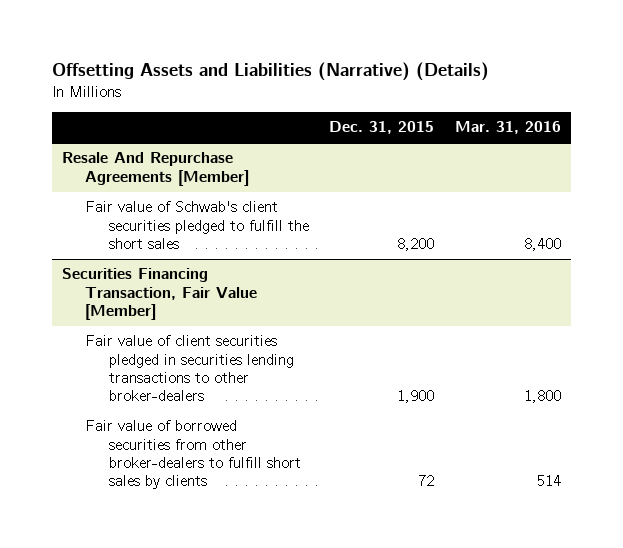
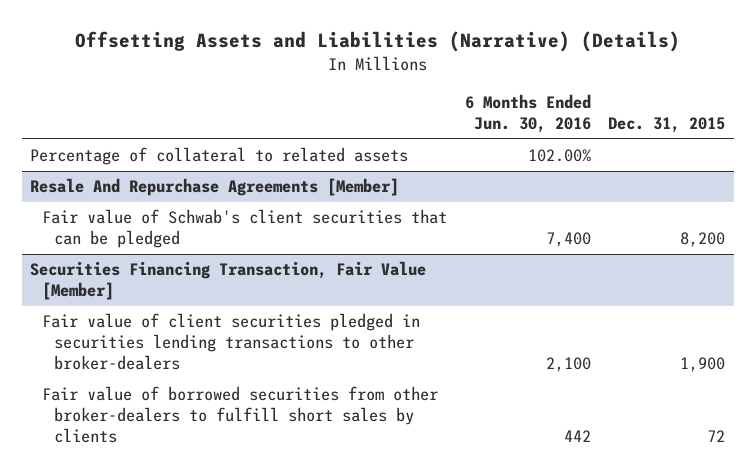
- | Dec. 31, 2015 | Mar. 31, 2016
+ | 6 Months Ended Jun. 30, 2016 | Dec. 31, 2015
+ Percentage of collateral to related assets | 102.00% |
@ Resale And Repurchase Agreements [Member]
- Fair value of Schwab's client securities pledged to fulfill the short sales | 8,200 | 8,400
+ Fair value of Schwab's client securities that can be pledged | 7,400 | 8,200

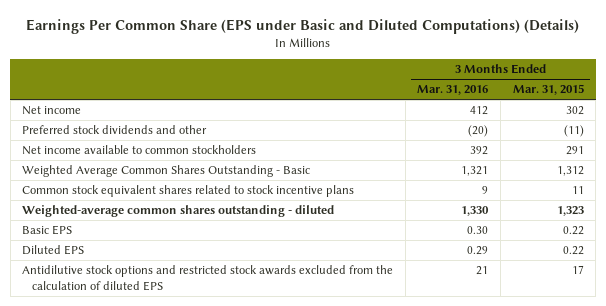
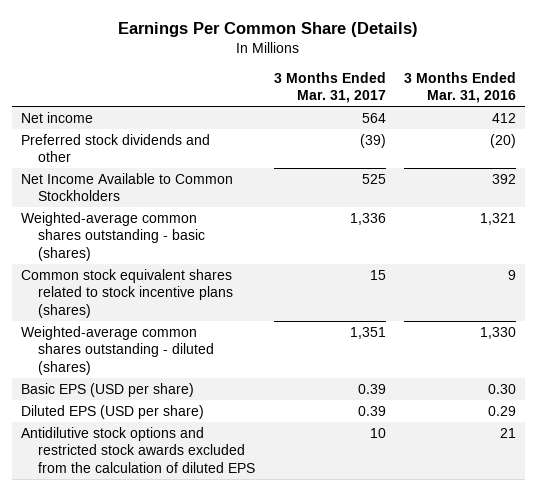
- Earnings Per Common Share (EPS under Basic and Diluted Computations) (Details)
+ Earnings Per Common Share (Details)
- | 3 Months Ended Mar. 31, 2016 | 3 Months Ended Mar. 31, 2015
+ | 3 Months Ended Mar. 31, 2017 | 3 Months Ended Mar. 31, 2016
- Net income available to common stockholders | 392 | 291
- Weighted Average Common Shares Outstanding - Basic | 1,321 | 1,312
- Common stock equivalent shares related to stock incentive plans | 9 | 11
- Weighted-average common shares outstanding - diluted | 1,330 | 1,323
- Basic EPS | 0.30 | 0.22
- Diluted EPS | 0.29 | 0.22
+ Net Income Available to Common Stockholders | 525 | 392
+ Weighted-average common shares outstanding - basic (shares) | 1,336 | 1,321
+ Common stock equivalent shares related to stock incentive plans (shares) | 15 | 9
+ Weighted-average common shares outstanding - diluted (shares) | 1,351 | 1,330
+ Basic EPS (USD per share) | 0.39 | 0.30
+ Diluted EPS (USD per share) | 0.39 | 0.29

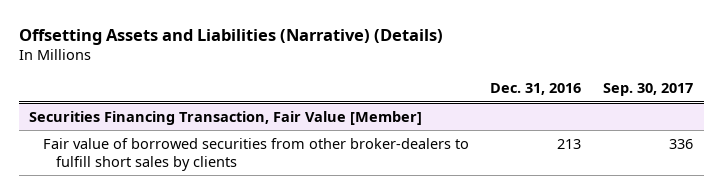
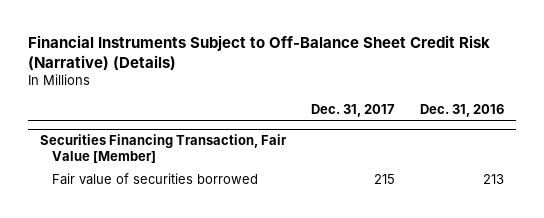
- Offsetting Assets and Liabilities (Narrative) (Details)
+ Financial Instruments Subject to Off-Balance Sheet Credit Risk (Narrative) (Details)
- | Dec. 31, 2016 | Sep. 30, 2017
+ | Dec. 31, 2017 | Dec. 31, 2016
@ Securities Financing Transaction, Fair Value [Member]
- Fair value of borrowed securities from other broker-dealers to fulfill short sales by clients | 213 | 336
+ Fair value of securities borrowed | 215 | 213

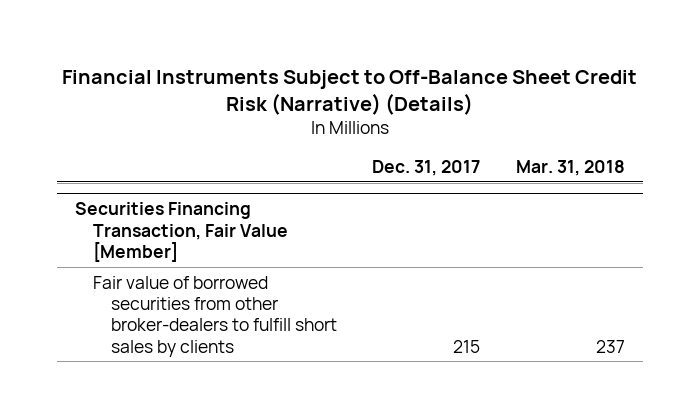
- | Dec. 31, 2017 | Dec. 31, 2016
+ | Dec. 31, 2017 | Mar. 31, 2018
@ Securities Financing Transaction, Fair Value [Member]
- Fair value of securities borrowed | 215 | 213
+ Fair value of borrowed securities from other broker-dealers to fulfill short sales by clients | 215 | 237

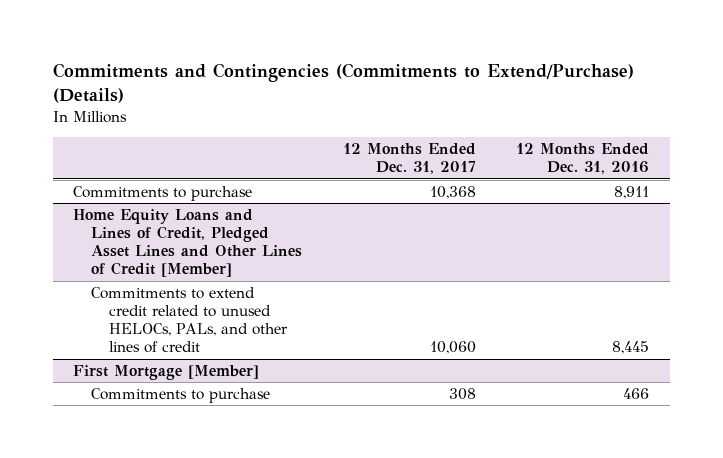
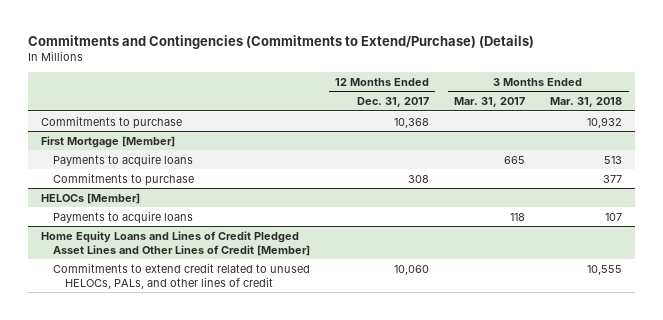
- | 12 Months Ended Dec. 31, 2017 | 12 Months Ended Dec. 31, 2016
+ | 12 Months Ended Dec. 31, 2017 | 3 Months Ended Mar. 31, 2017 | 3 Months Ended Mar. 31, 2018
- Home Equity Loans and Lines of Credit, Pledged Asset Lines and Other Lines of Credit [Member]
- Commitments to extend credit related to unused HELOCs, PALs, and other lines of credit | 10,060 | 8,445
@ First Mortgage [Member]
+ Payments to acquire loans | | 665 | 513
+ HELOCs [Member]
+ Payments to acquire loans | | 118 | 107
+ Home Equity Loans and Lines of Credit Pledged Asset Lines and Other Lines of Credit [Member]
+ Commitments to extend credit related to unused HELOCs, PALs, and other lines of credit | 10,060 | | 10,555

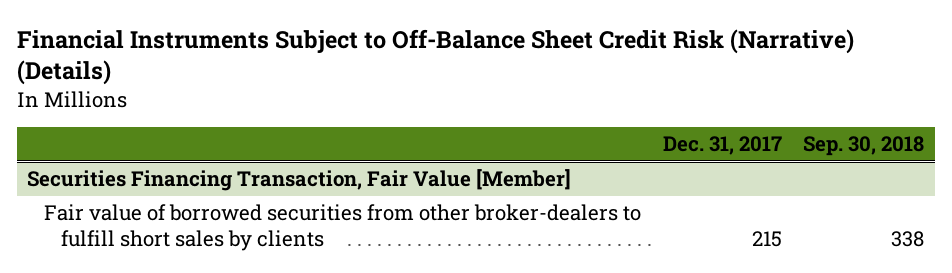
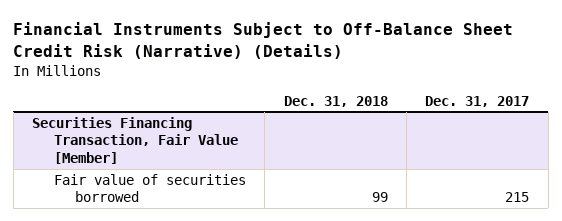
- | Dec. 31, 2017 | Sep. 30, 2018
+ | Dec. 31, 2018 | Dec. 31, 2017
@ Securities Financing Transaction, Fair Value [Member]
- Fair value of borrowed securities from other broker-dealers to fulfill short sales by clients | 215 | 338
+ Fair value of securities borrowed | 99 | 215

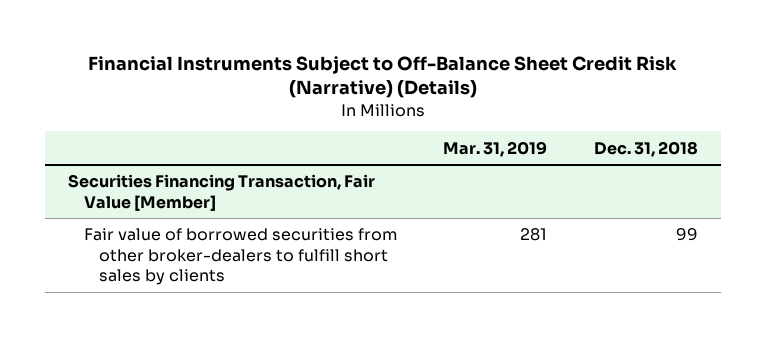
- | Dec. 31, 2018 | Dec. 31, 2017
+ | Mar. 31, 2019 | Dec. 31, 2018
@ Securities Financing Transaction, Fair Value [Member]
- Fair value of securities borrowed | 99 | 215
+ Fair value of borrowed securities from other broker-dealers to fulfill short sales by clients | 281 | 99

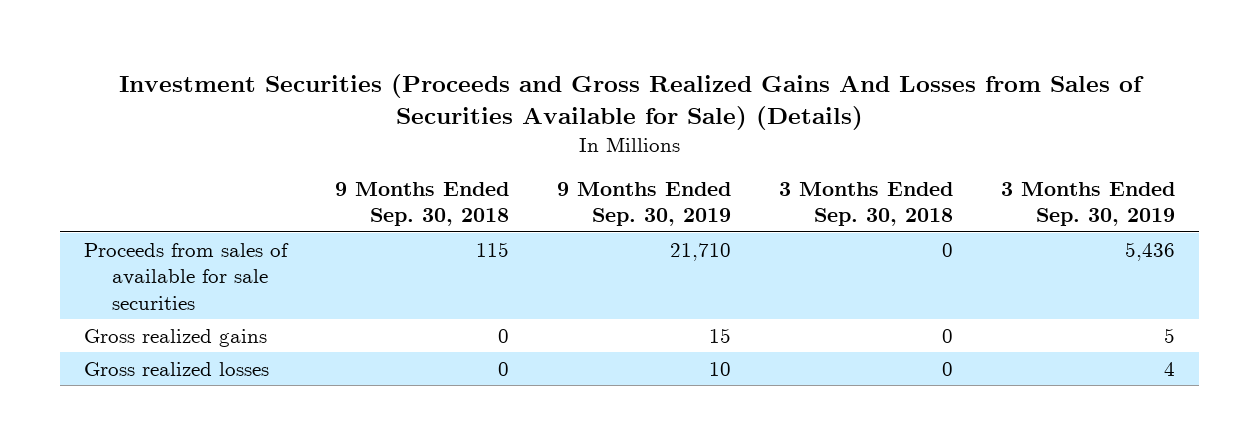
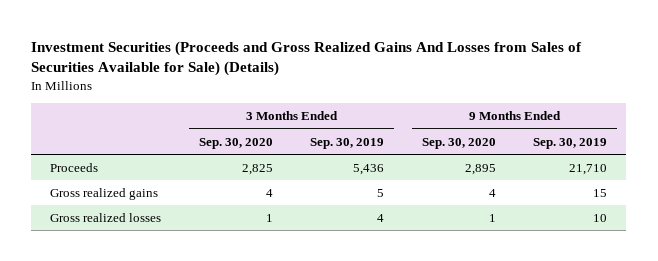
- | 9 Months Ended Sep. 30, 2018 | 9 Months Ended Sep. 30, 2019 | 3 Months Ended Sep. 30, 2018 | 3 Months Ended Sep. 30, 2019
+ | 3 Months Ended Sep. 30, 2020 | 3 Months Ended Sep. 30, 2019 | 9 Months Ended Sep. 30, 2020 | 9 Months Ended Sep. 30, 2019
- Proceeds from sales of available for sale securities | 115 | 21,710 | 0 | 5,436
+ Proceeds | 2,825 | 5,436 | 2,895 | 21,710

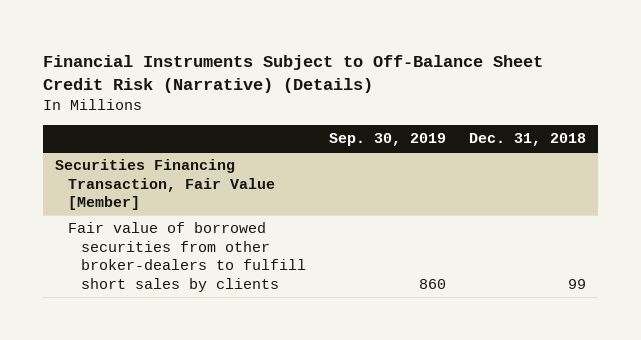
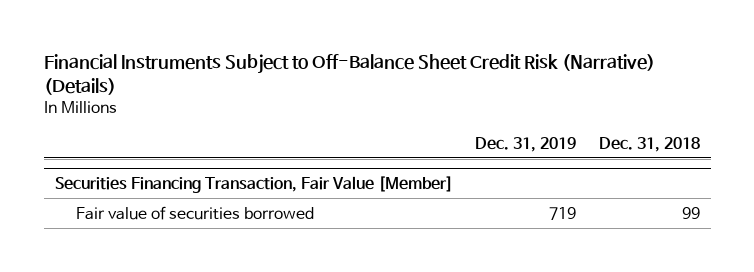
- | Sep. 30, 2019 | Dec. 31, 2018
+ | Dec. 31, 2019 | Dec. 31, 2018
@ Securities Financing Transaction, Fair Value [Member]
- Fair value of borrowed securities from other broker-dealers to fulfill short sales by clients | 860 | 99
+ Fair value of securities borrowed | 719 | 99

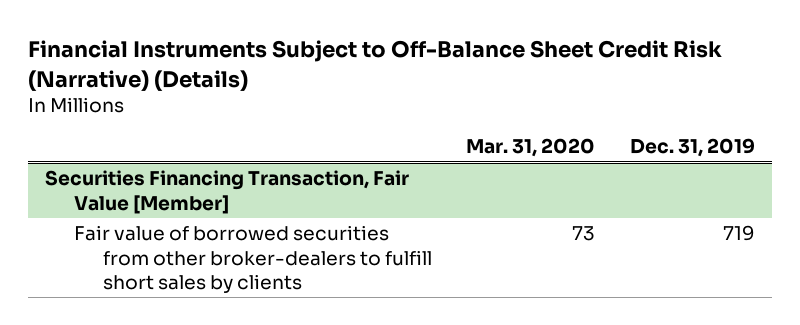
- | Dec. 31, 2019 | Dec. 31, 2018
+ | Mar. 31, 2020 | Dec. 31, 2019
@ Securities Financing Transaction, Fair Value [Member]
- Fair value of securities borrowed | 719 | 99
+ Fair value of borrowed securities from other broker-dealers to fulfill short sales by clients | 73 | 719

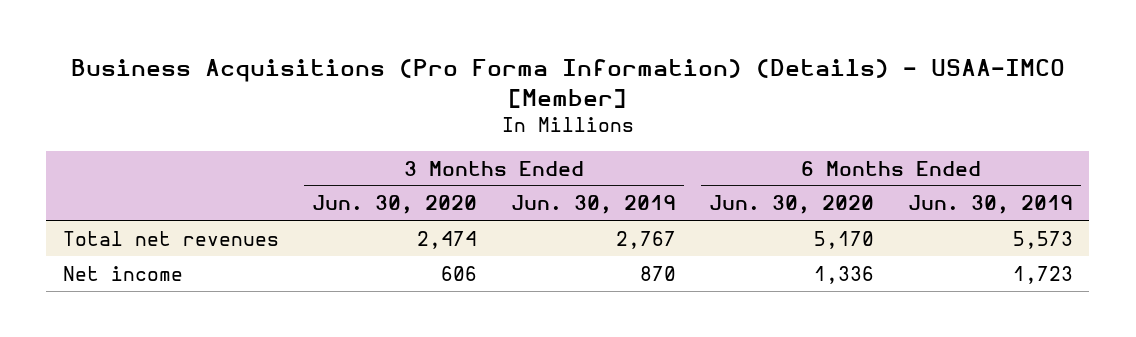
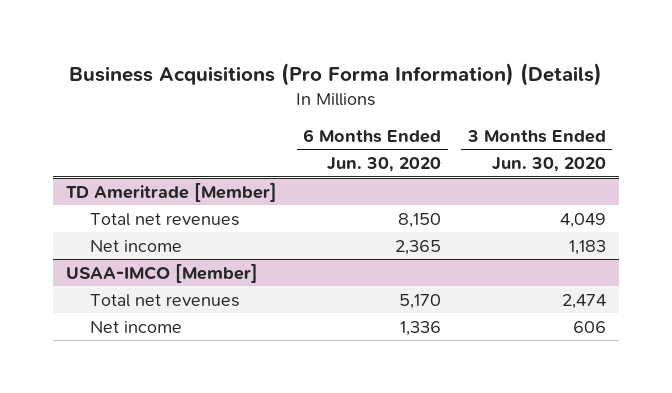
- Business Acquisitions (Pro Forma Information) (Details) - USAA-IMCO [Member]
+ Business Acquisitions (Pro Forma Information) (Details)
- | 3 Months Ended Jun. 30, 2020 | 3 Months Ended Jun. 30, 2019 | 6 Months Ended Jun. 30, 2020 | 6 Months Ended Jun. 30, 2019
+ | 6 Months Ended Jun. 30, 2020 | 3 Months Ended Jun. 30, 2020
+ TD Ameritrade [Member]
+ Total net revenues | 8,150 | 4,049
+ Net income | 2,365 | 1,183
+ USAA-IMCO [Member]

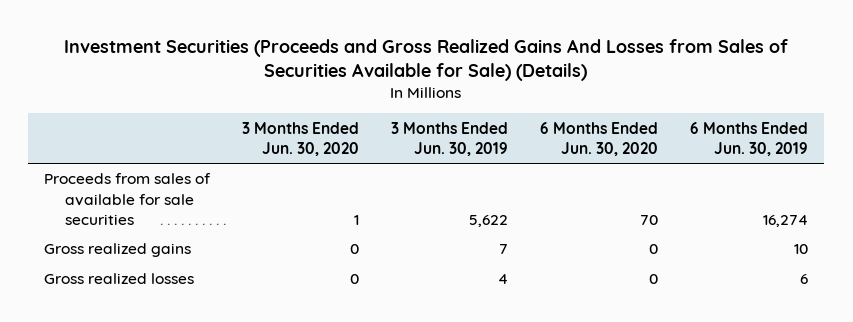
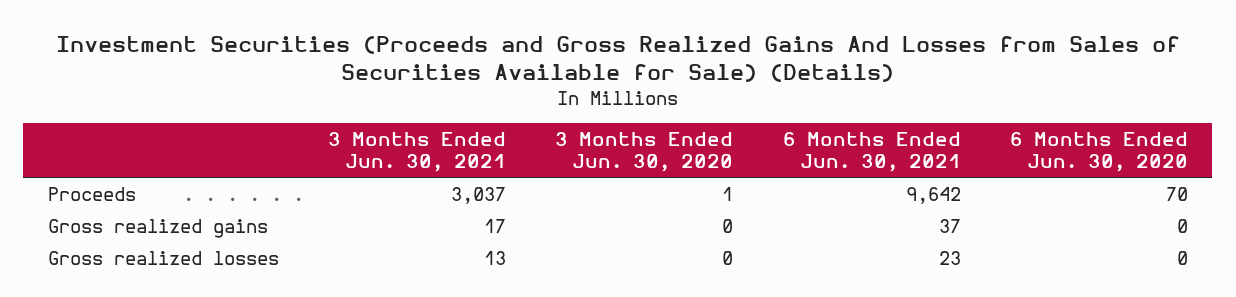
- | 3 Months Ended Jun. 30, 2020 | 3 Months Ended Jun. 30, 2019 | 6 Months Ended Jun. 30, 2020 | 6 Months Ended Jun. 30, 2019
+ | 3 Months Ended Jun. 30, 2021 | 3 Months Ended Jun. 30, 2020 | 6 Months Ended Jun. 30, 2021 | 6 Months Ended Jun. 30, 2020
- Proceeds from sales of available for sale securities | 1 | 5,622 | 70 | 16,274
+ Proceeds | 3,037 | 1 | 9,642 | 70

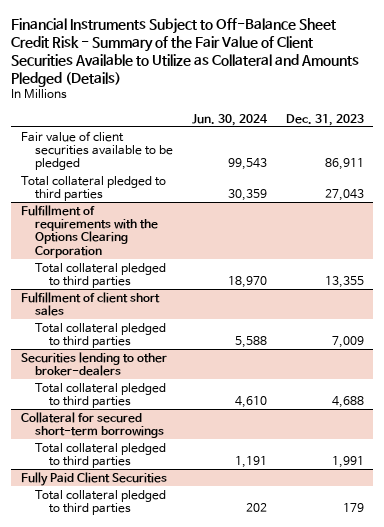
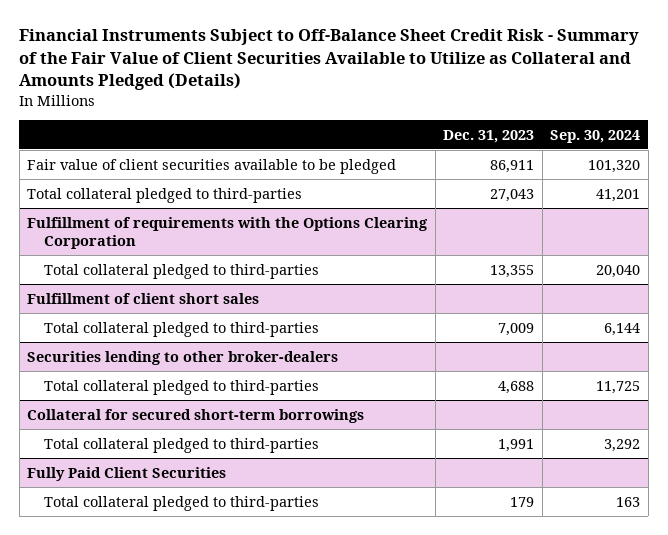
- | Jun. 30, 2024 | Dec. 31, 2023
+ | Dec. 31, 2023 | Sep. 30, 2024
- Total collateral pledged to third parties | 30,359 | 27,043
+ Total collateral pledged to third-parties | 27,043 | 41,201
@ Fulfillment of requirements with the Options Clearing Corporation
- Total collateral pledged to third parties | 18,970 | 13,355
+ Total collateral pledged to third-parties | 13,355 | 20,040
@ Fulfillment of client short sales
- Total collateral pledged to third parties | 5,588 | 7,009
+ Total collateral pledged to third-parties | 7,009 | 6,144
@ Securities lending to other broker-dealers
- Total collateral pledged to third parties | 4,610 | 4,688
+ Total collateral pledged to third-parties | 4,688 | 11,725
@ Collateral for secured short-term borrowings
- Total collateral pledged to third parties | 1,191 | 1,991
+ Total collateral pledged to third-parties | 1,991 | 3,292
@ Fully Paid Client Securities
- Total collateral pledged to third parties | 202 | 179
+ Total collateral pledged to third-parties | 179 | 163

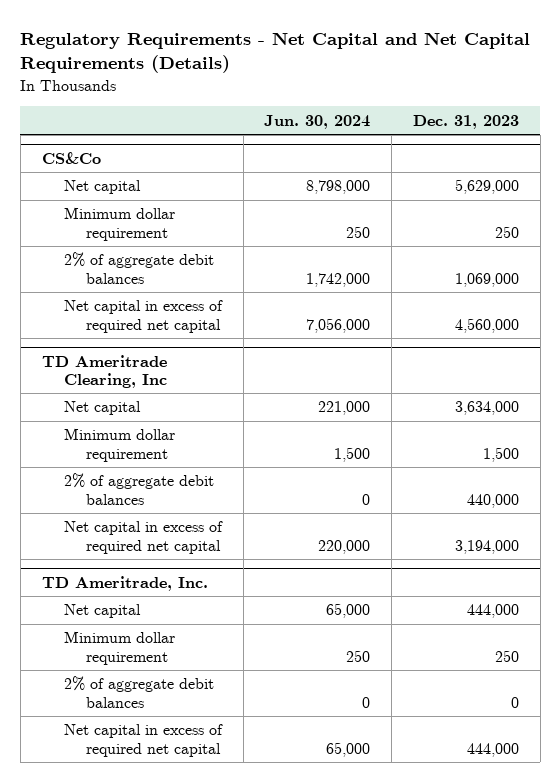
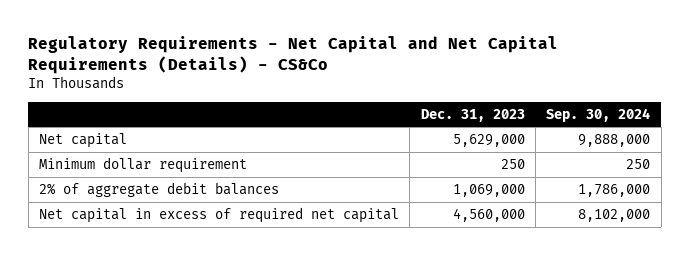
- Regulatory Requirements - Net Capital and Net Capital Requirements (Details)
+ Regulatory Requirements - Net Capital and Net Capital Requirements (Details) - CS&Co
- | Jun. 30, 2024 | Dec. 31, 2023
+ | Dec. 31, 2023 | Sep. 30, 2024
- CS&Co
- TD Ameritrade Clearing, Inc
- Net capital | 221,000 | 3,634,000
- Minimum dollar requirement | 1,500 | 1,500
- 2% of aggregate debit balances | 0 | 440,000
- Net capital in excess of required net capital | 220,000 | 3,194,000
- TD Ameritrade, Inc.
- Net capital | 65,000 | 444,000
- Minimum dollar requirement | 250 | 250
- 2% of aggregate debit balances | 0 | 0
- Net capital in excess of required net capital | 65,000 | 444,000

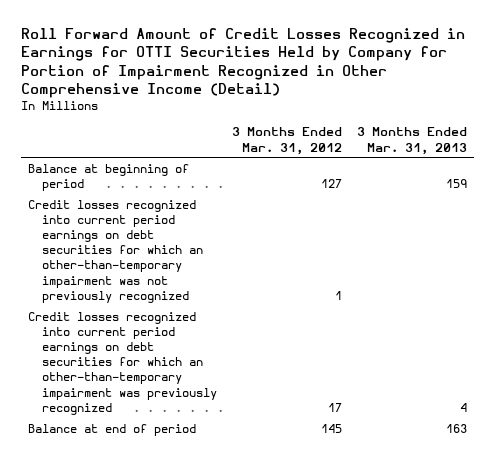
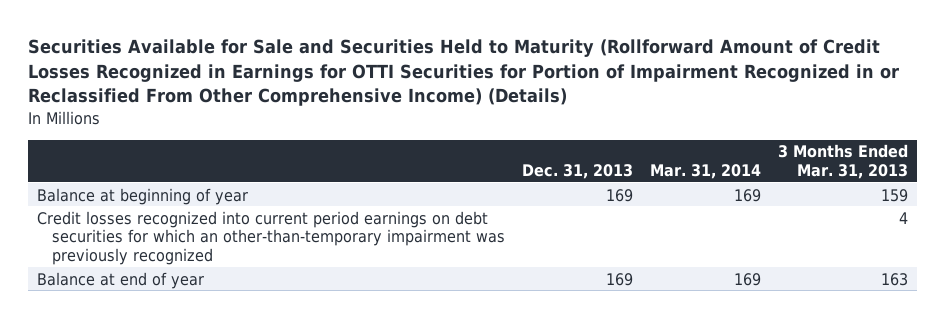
- Roll Forward Amount of Credit Losses Recognized in Earnings for OTTI Securities Held by Company for Portion of Impairment Recognized in Other Comprehensive Income (Detail)
+ Securities Available for Sale and Securities Held to Maturity (Rollforward Amount of Credit Losses Recognized in Earnings for OTTI Securities for Portion of Impairment Recognized in or Reclassified From Other Comprehensive Income) (Details)
- | 3 Months Ended Mar. 31, 2012 | 3 Months Ended Mar. 31, 2013
+ | Dec. 31, 2013 | Mar. 31, 2014 | 3 Months Ended Mar. 31, 2013
- Balance at beginning of period | 127 | 159
- Credit losses recognized into current period earnings on debt securities for which an other-than-temporary impairment was not previously recognized | 1 |
+ Balance at beginning of year | 169 | 169 | 159
- Balance at end of period | 145 | 163
+ Balance at end of year | 169 | 169 | 163

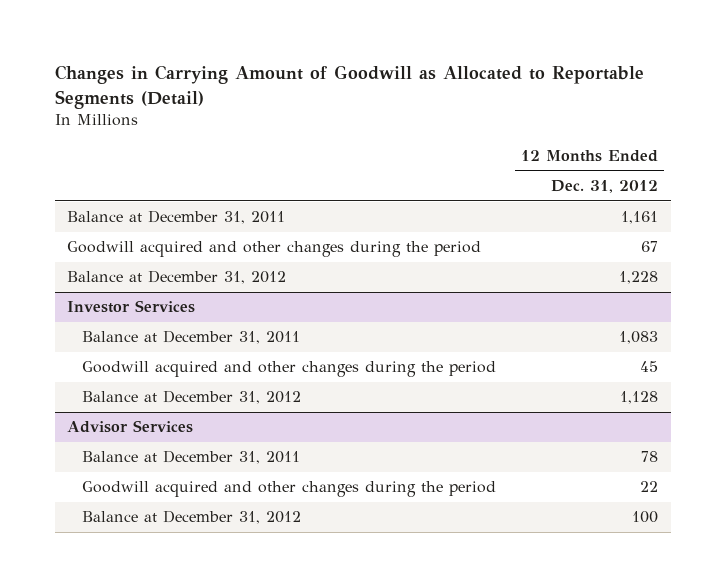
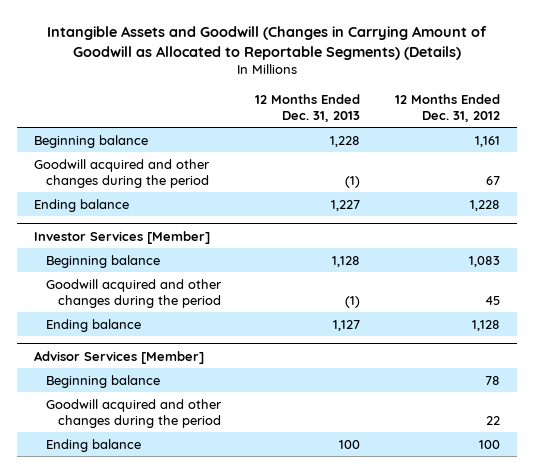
- Changes in Carrying Amount of Goodwill as Allocated to Reportable Segments (Detail)
+ Intangible Assets and Goodwill (Changes in Carrying Amount of Goodwill as Allocated to Reportable Segments) (Details)
- | 12 Months Ended Dec. 31, 2012
+ | 12 Months Ended Dec. 31, 2013 | 12 Months Ended Dec. 31, 2012
- Balance at December 31, 2011 | 1,161
+ Beginning balance | 1,228 | 1,161
- Balance at December 31, 2012 | 1,228
- Investor Services
- Balance at December 31, 2011 | 1,083
+ Ending balance | 1,227 | 1,228
+ Investor Services [Member]
+ Beginning balance | 1,128 | 1,083
- Balance at December 31, 2012 | 1,128
- Advisor Services
- Balance at December 31, 2011 | 78
+ Ending balance | 1,127 | 1,128
+ Advisor Services [Member]
+ Beginning balance | | 78
- Balance at December 31, 2012 | 100
+ Ending balance | 100 | 100

